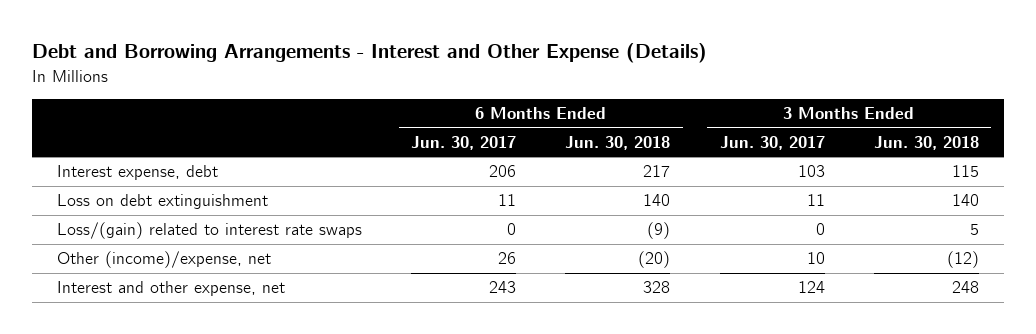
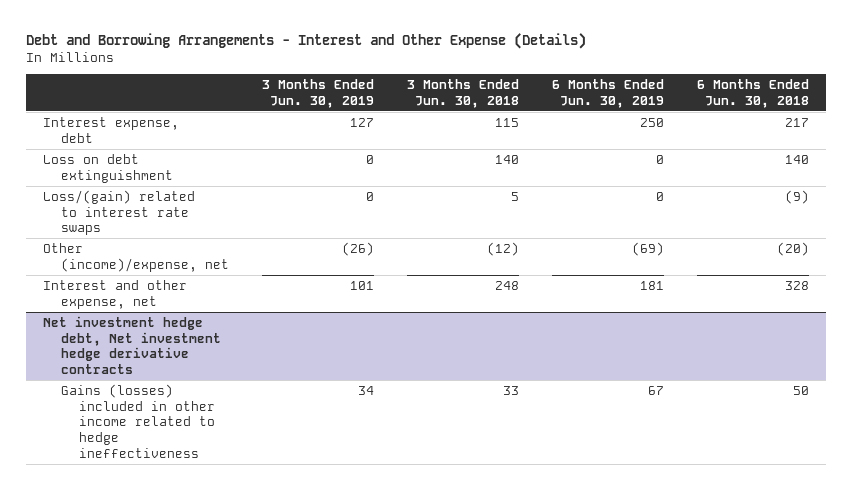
- | 6 Months Ended Jun. 30, 2017 | 6 Months Ended Jun. 30, 2018 | 3 Months Ended Jun. 30, 2017 | 3 Months Ended Jun. 30, 2018
+ | 3 Months Ended Jun. 30, 2019 | 3 Months Ended Jun. 30, 2018 | 6 Months Ended Jun. 30, 2019 | 6 Months Ended Jun. 30, 2018
+ Net investment hedge debt, Net investment hedge derivative contracts
+ Gains (losses) included in other income related to hedge ineffectiveness | 34 | 33 | 67 | 50

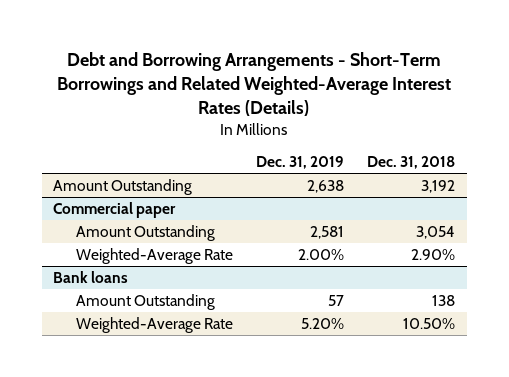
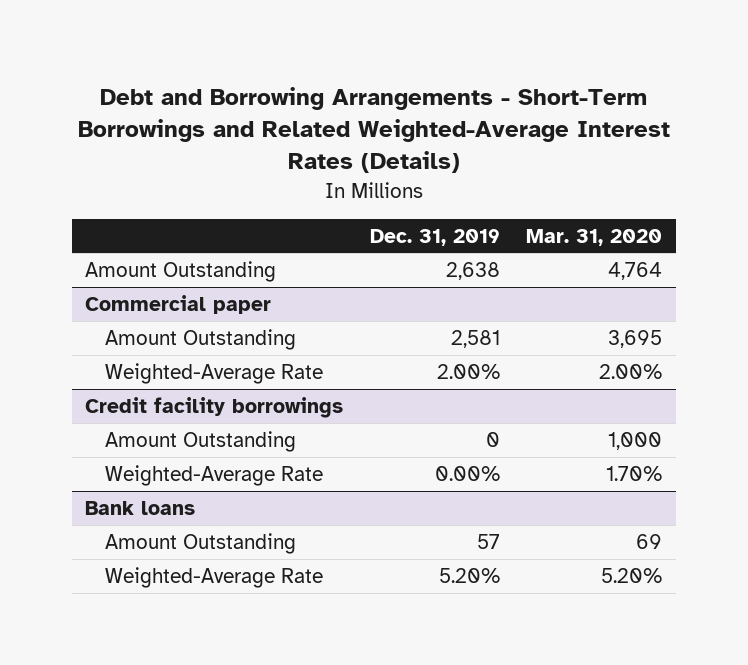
- | Dec. 31, 2019 | Dec. 31, 2018
+ | Dec. 31, 2019 | Mar. 31, 2020
+ Credit facility borrowings
+ Amount Outstanding | 0 | 1,000
+ Weighted-Average Rate | 0.00% | 1.70%

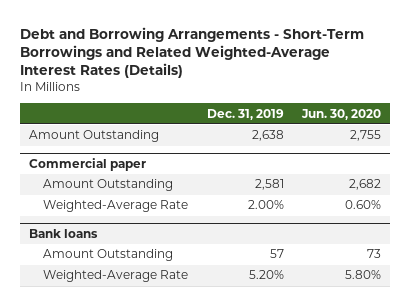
- | Dec. 31, 2019 | Mar. 31, 2020
+ | Dec. 31, 2019 | Jun. 30, 2020
- Credit facility borrowings
- Amount Outstanding | 0 | 1,000
- Weighted-Average Rate | 0.00% | 1.70%

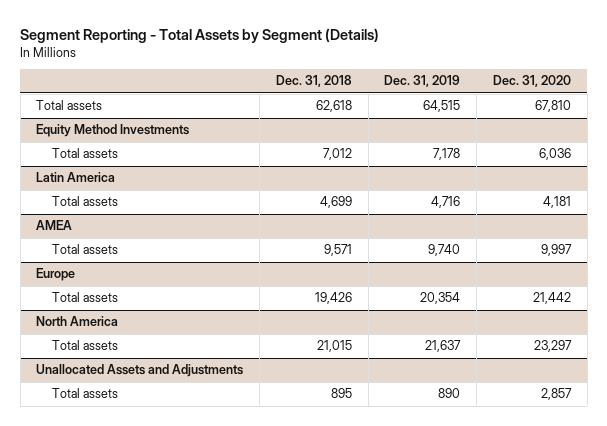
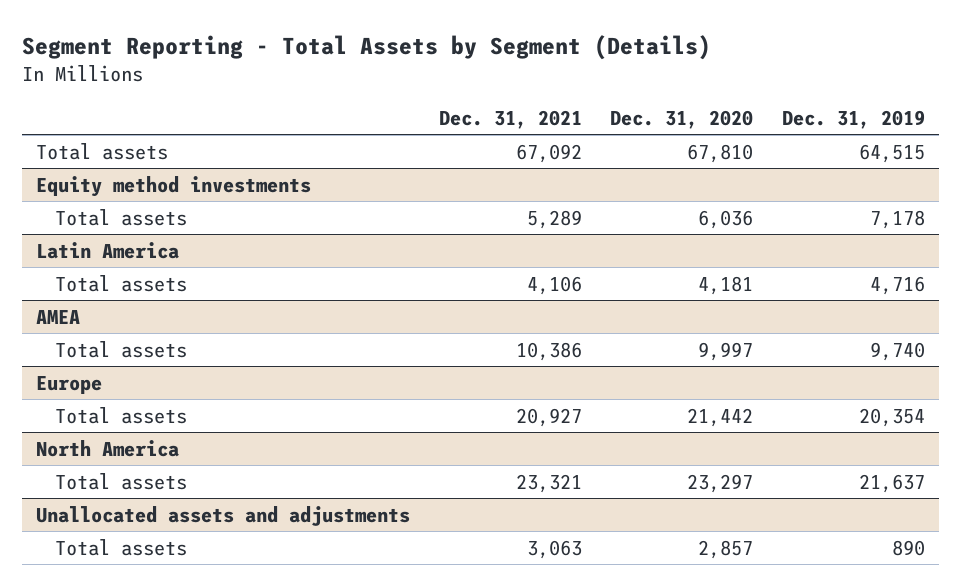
- | Dec. 31, 2018 | Dec. 31, 2019 | Dec. 31, 2020
+ | Dec. 31, 2021 | Dec. 31, 2020 | Dec. 31, 2019
- Equity Method Investments
+ Equity method investments
- Unallocated Assets and Adjustments
+ Unallocated assets and adjustments

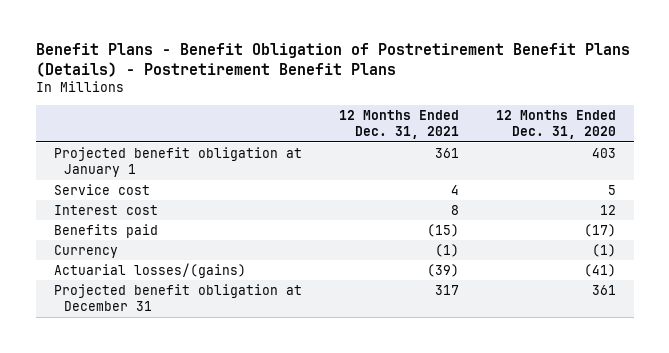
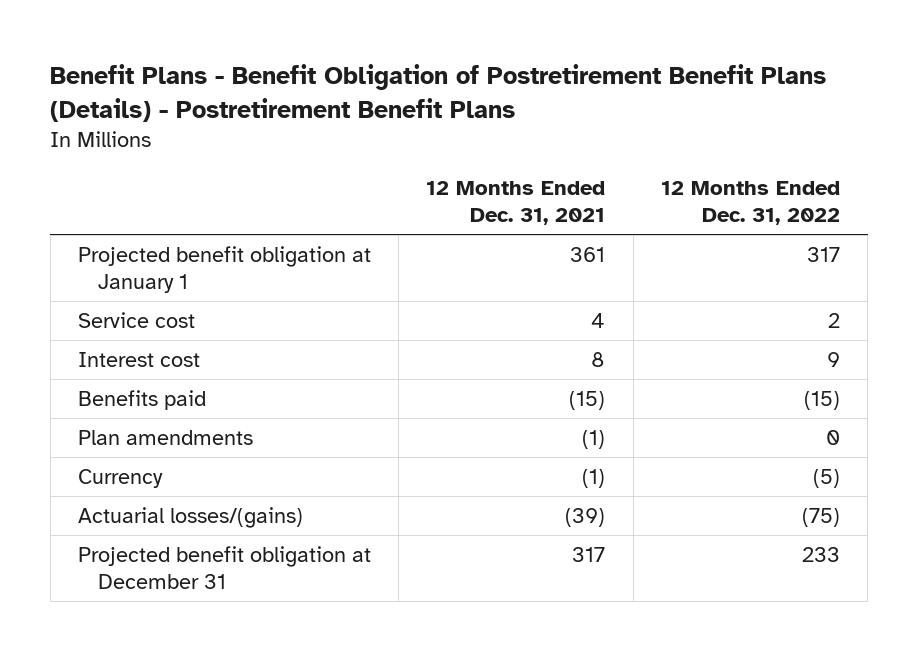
- | 12 Months Ended Dec. 31, 2021 | 12 Months Ended Dec. 31, 2020
+ | 12 Months Ended Dec. 31, 2021 | 12 Months Ended Dec. 31, 2022
+ Plan amendments | (1) | 0

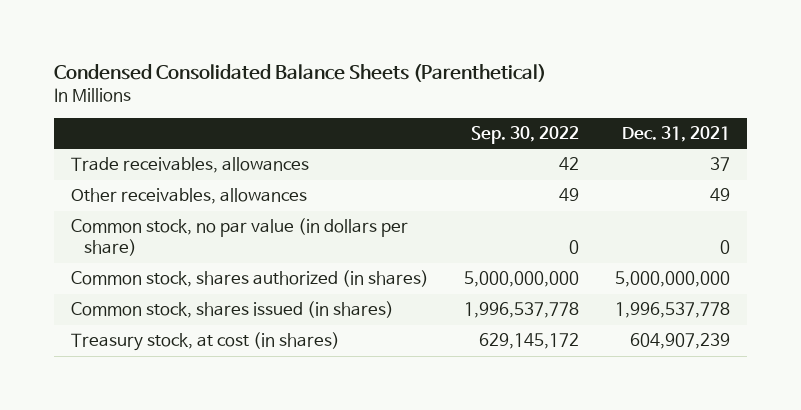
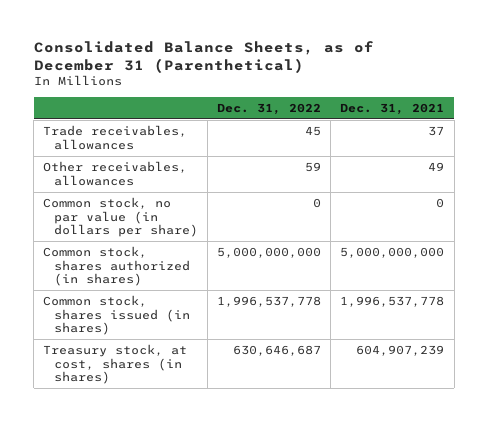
- Condensed Consolidated Balance Sheets (Parenthetical)
+ Consolidated Balance Sheets, as of December 31 (Parenthetical)
- | Sep. 30, 2022 | Dec. 31, 2021
+ | Dec. 31, 2022 | Dec. 31, 2021
- Treasury stock, at cost (in shares) | 629,145,172 | 604,907,239
+ Treasury stock, at cost, shares (in shares) | 630,646,687 | 604,907,239

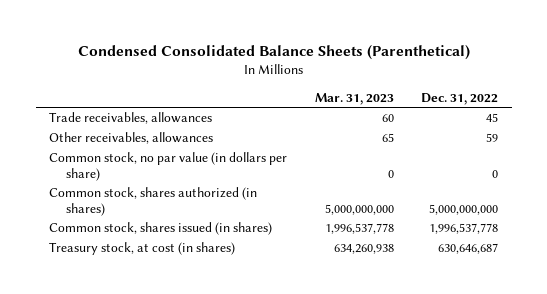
- Consolidated Balance Sheets, as of December 31 (Parenthetical)
+ Condensed Consolidated Balance Sheets (Parenthetical)
- | Dec. 31, 2022 | Dec. 31, 2021
+ | Mar. 31, 2023 | Dec. 31, 2022
- Treasury stock, at cost, shares (in shares) | 630,646,687 | 604,907,239
+ Treasury stock, at cost (in shares) | 634,260,938 | 630,646,687

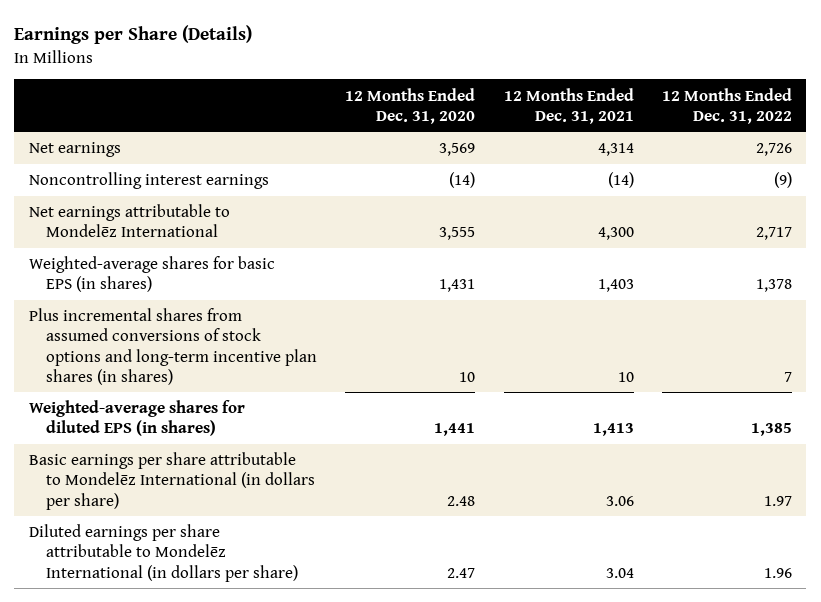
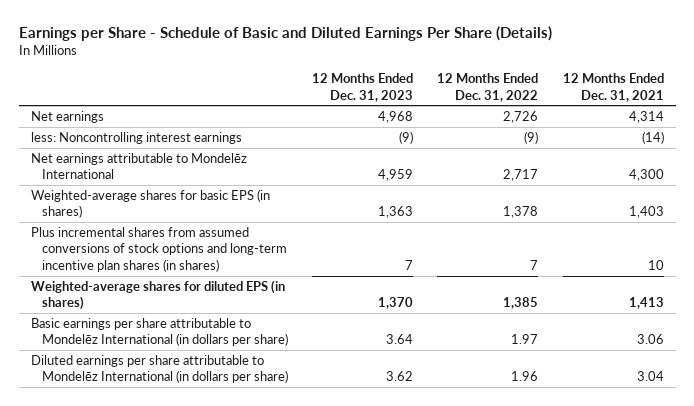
- Earnings per Share (Details)
+ Earnings per Share - Schedule of Basic and Diluted Earnings Per Share (Details)
- | 12 Months Ended Dec. 31, 2020 | 12 Months Ended Dec. 31, 2021 | 12 Months Ended Dec. 31, 2022
+ | 12 Months Ended Dec. 31, 2023 | 12 Months Ended Dec. 31, 2022 | 12 Months Ended Dec. 31, 2021
- Noncontrolling interest earnings | (14) | (14) | (9)
+ less: Noncontrolling interest earnings | (9) | (9) | (14)

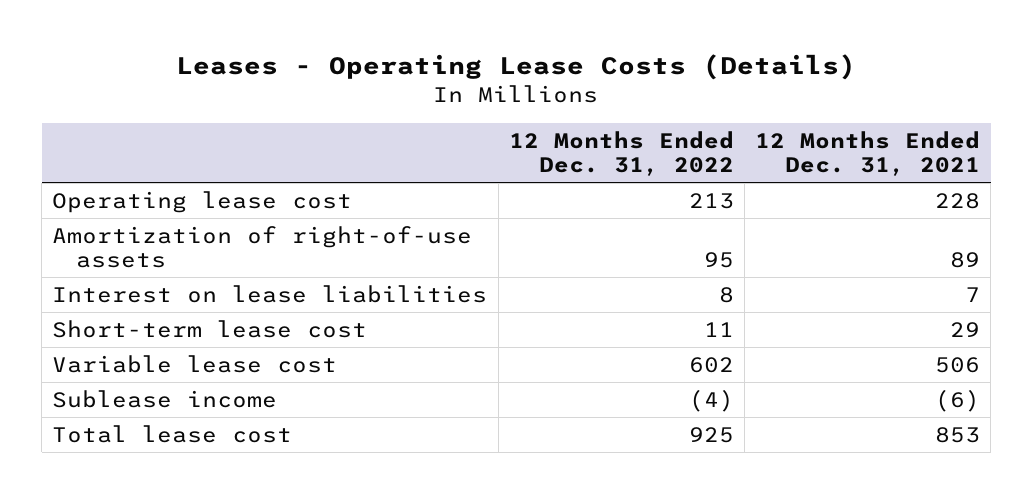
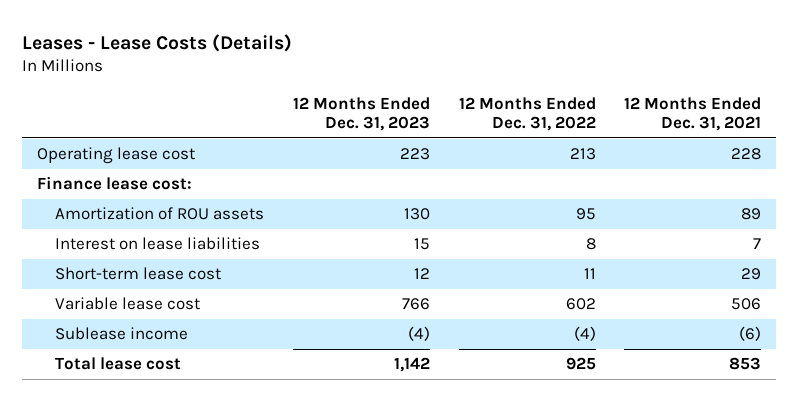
- Leases - Operating Lease Costs (Details)
+ Leases - Lease Costs (Details)
- | 12 Months Ended Dec. 31, 2022 | 12 Months Ended Dec. 31, 2021
+ | 12 Months Ended Dec. 31, 2023 | 12 Months Ended Dec. 31, 2022 | 12 Months Ended Dec. 31, 2021
- Amortization of right-of-use assets | 95 | 89
+ Finance lease cost:
+ Amortization of ROU assets | 130 | 95 | 89

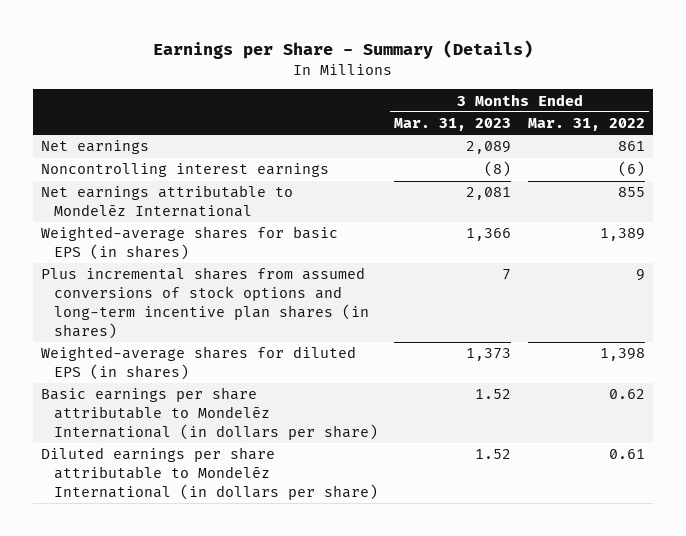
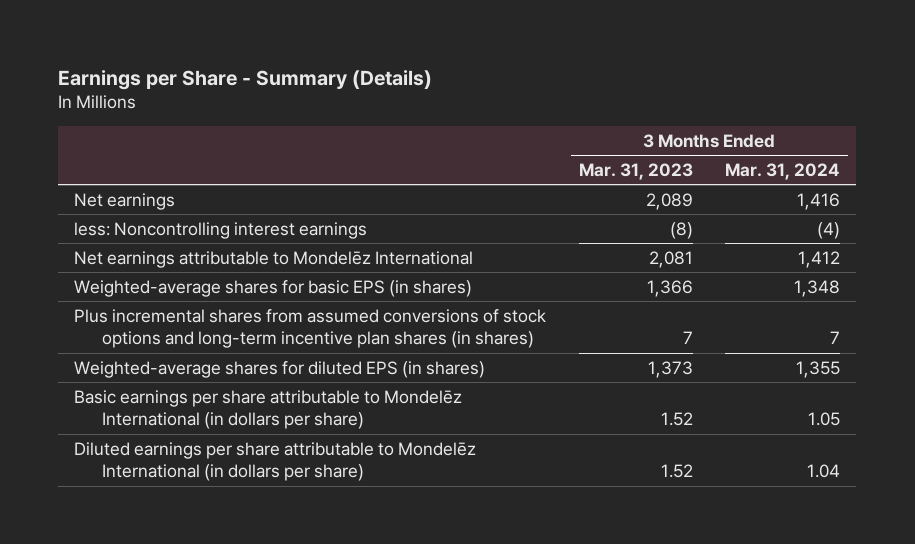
- | 3 Months Ended Mar. 31, 2023 | 3 Months Ended Mar. 31, 2022
+ | 3 Months Ended Mar. 31, 2023 | 3 Months Ended Mar. 31, 2024
- Noncontrolling interest earnings | (8) | (6)
+ less: Noncontrolling interest earnings | (8) | (4)

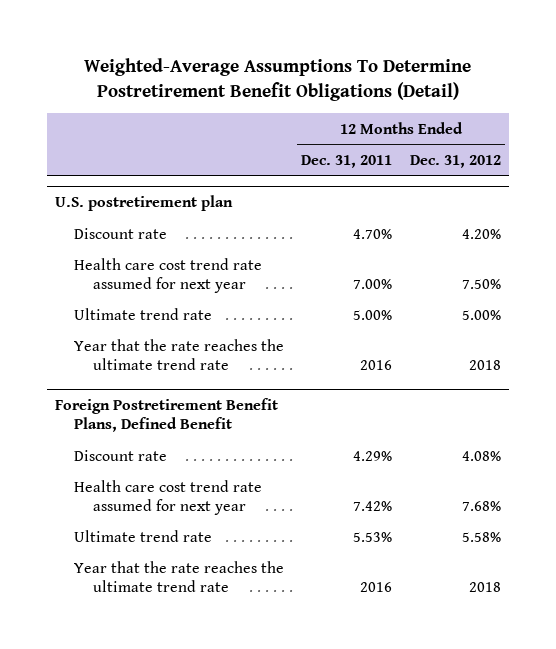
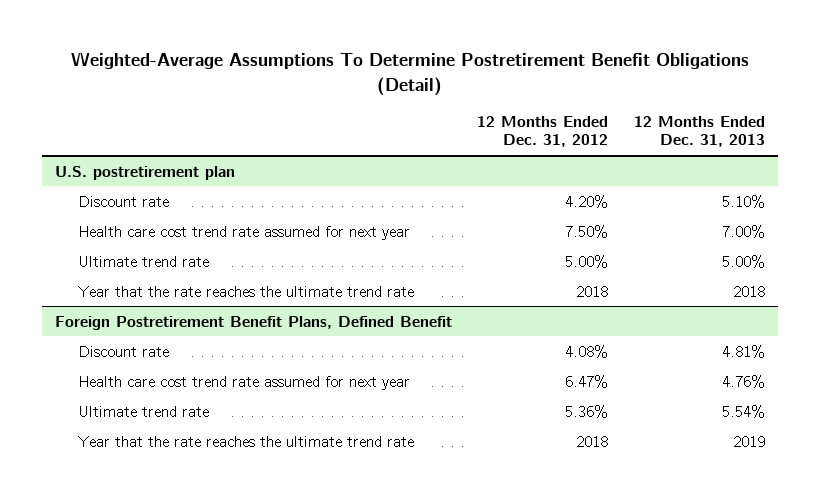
- | 12 Months Ended Dec. 31, 2011 | 12 Months Ended Dec. 31, 2012
+ | 12 Months Ended Dec. 31, 2012 | 12 Months Ended Dec. 31, 2013
@ Foreign Postretirement Benefit Plans, Defined Benefit
- Health care cost trend rate assumed for next year | 7.42% | 7.68%
- Ultimate trend rate | 5.53% | 5.58%
+ Health care cost trend rate assumed for next year | 6.47% | 4.76%
+ Ultimate trend rate | 5.36% | 5.54%

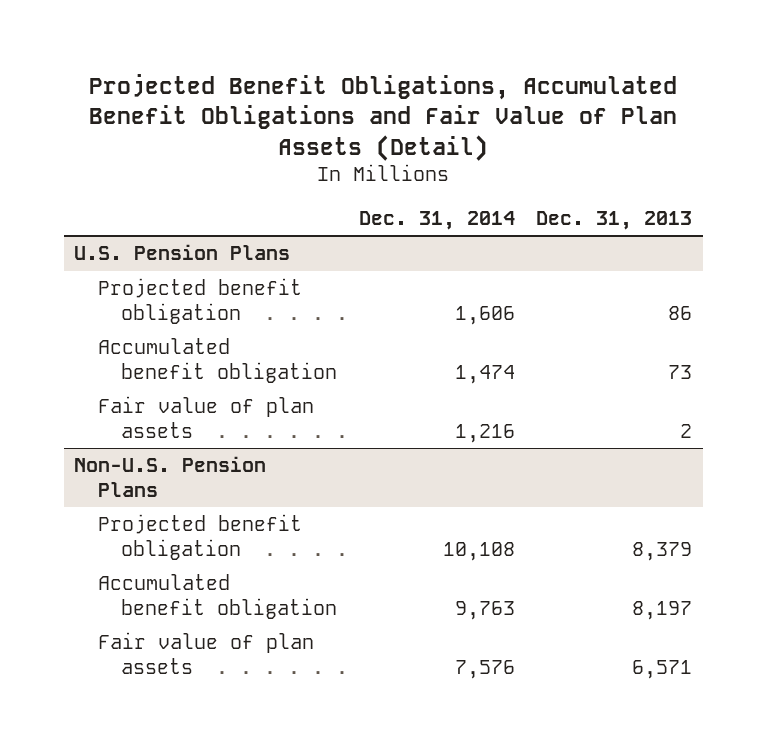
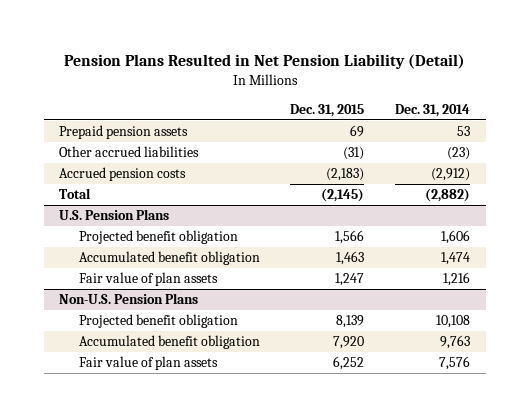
- Projected Benefit Obligations, Accumulated Benefit Obligations and Fair Value of Plan Assets (Detail)
+ Pension Plans Resulted in Net Pension Liability (Detail)
- | Dec. 31, 2014 | Dec. 31, 2013
+ | Dec. 31, 2015 | Dec. 31, 2014
+ Prepaid pension assets | 69 | 53
+ Other accrued liabilities | (31) | (23)
+ Accrued pension costs | (2,183) | (2,912)
+ Total | (2,145) | (2,882)

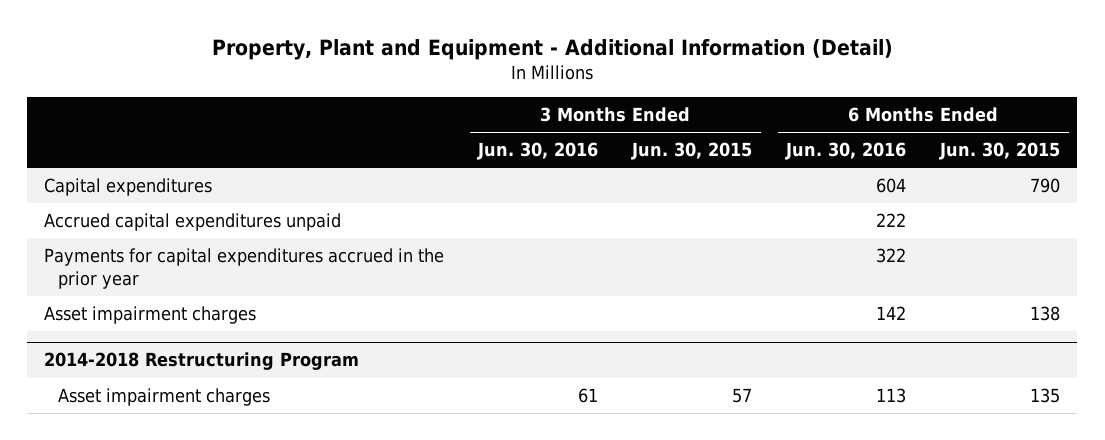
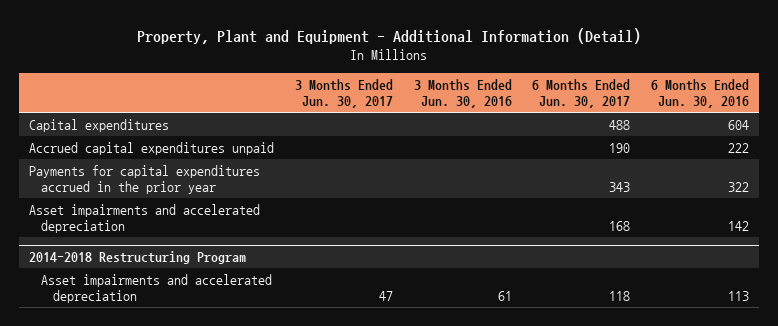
- | 3 Months Ended Jun. 30, 2016 | 3 Months Ended Jun. 30, 2015 | 6 Months Ended Jun. 30, 2016 | 6 Months Ended Jun. 30, 2015
+ | 3 Months Ended Jun. 30, 2017 | 3 Months Ended Jun. 30, 2016 | 6 Months Ended Jun. 30, 2017 | 6 Months Ended Jun. 30, 2016
- Asset impairment charges | | | 142 | 138
+ Asset impairments and accelerated depreciation | | | 168 | 142
@ 2014-2018 Restructuring Program
- Asset impairment charges | 61 | 57 | 113 | 135
+ Asset impairments and accelerated depreciation | 47 | 61 | 118 | 113

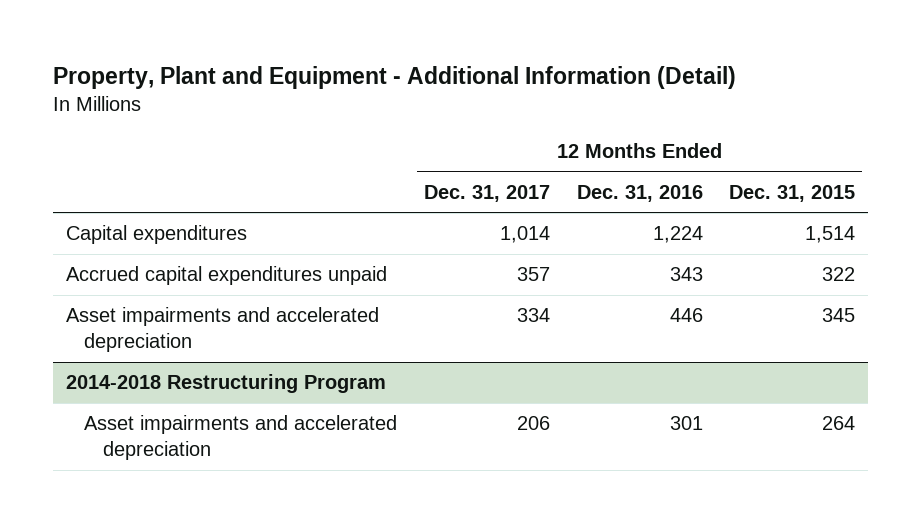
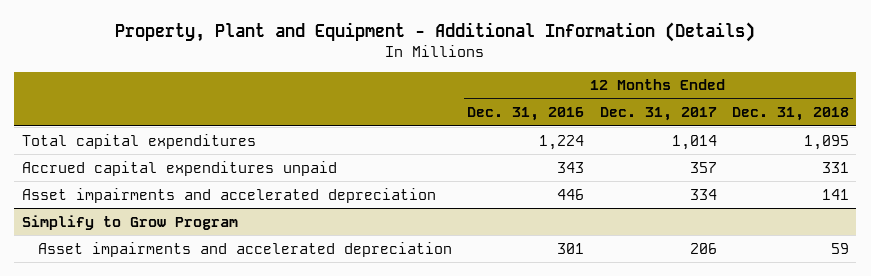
- Property, Plant and Equipment - Additional Information (Detail)
+ Property, Plant and Equipment - Additional Information (Details)
- | 12 Months Ended Dec. 31, 2017 | 12 Months Ended Dec. 31, 2016 | 12 Months Ended Dec. 31, 2015
+ | 12 Months Ended Dec. 31, 2016 | 12 Months Ended Dec. 31, 2017 | 12 Months Ended Dec. 31, 2018
- Capital expenditures | 1,014 | 1,224 | 1,514
+ Total capital expenditures | 1,224 | 1,014 | 1,095
- 2014-2018 Restructuring Program
+ Simplify to Grow Program

